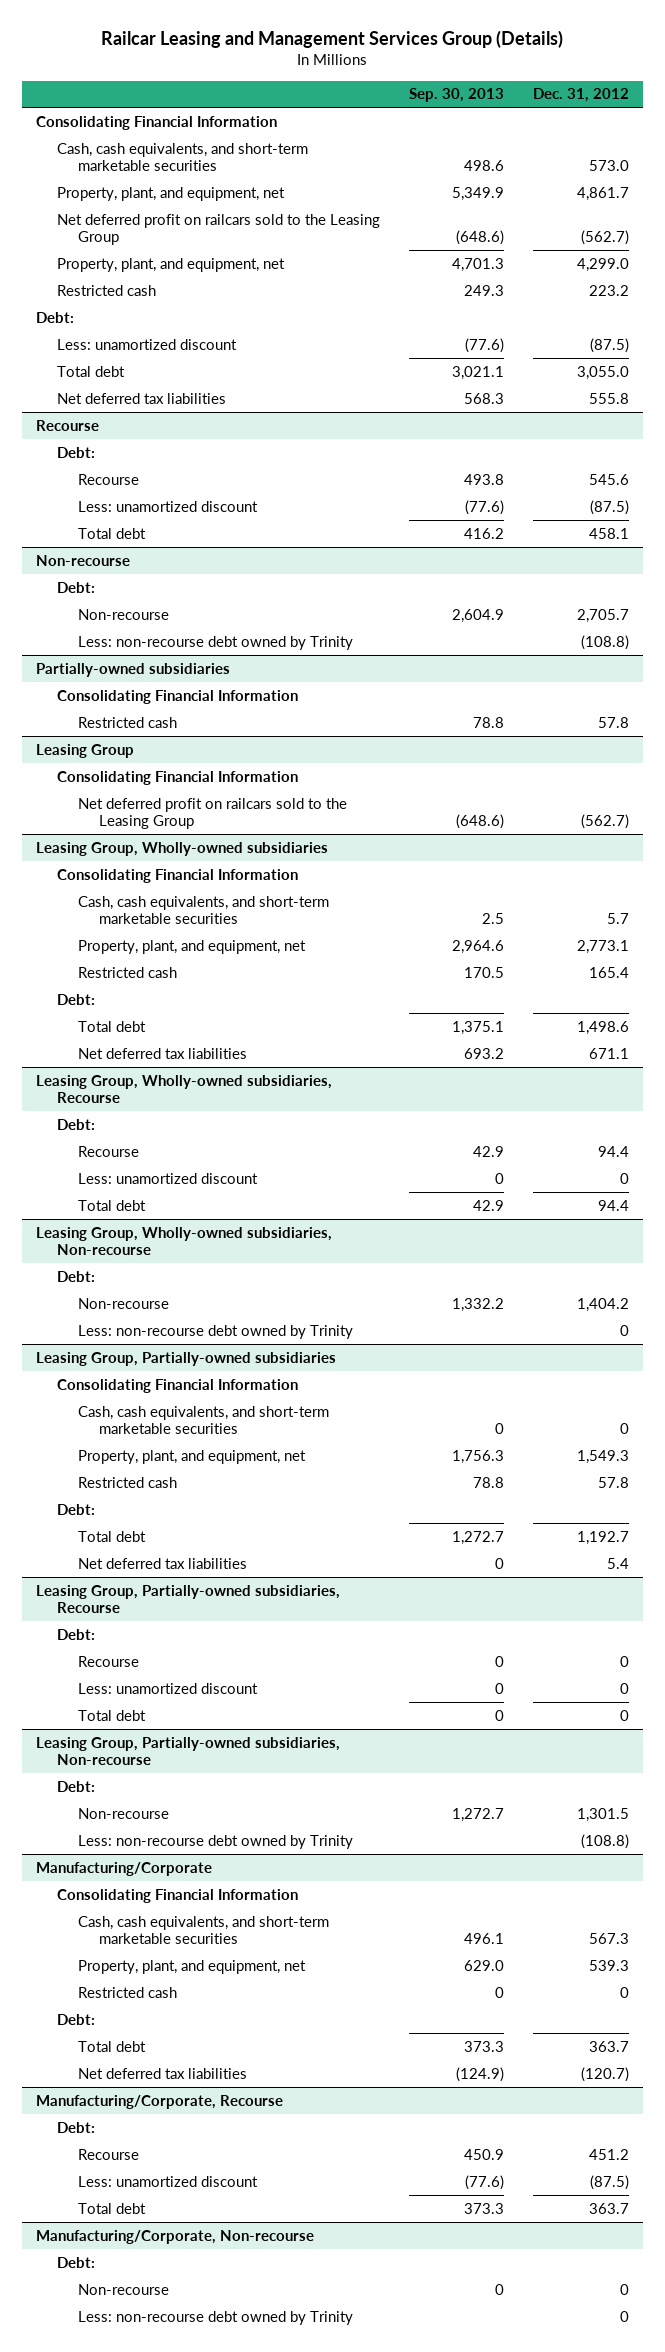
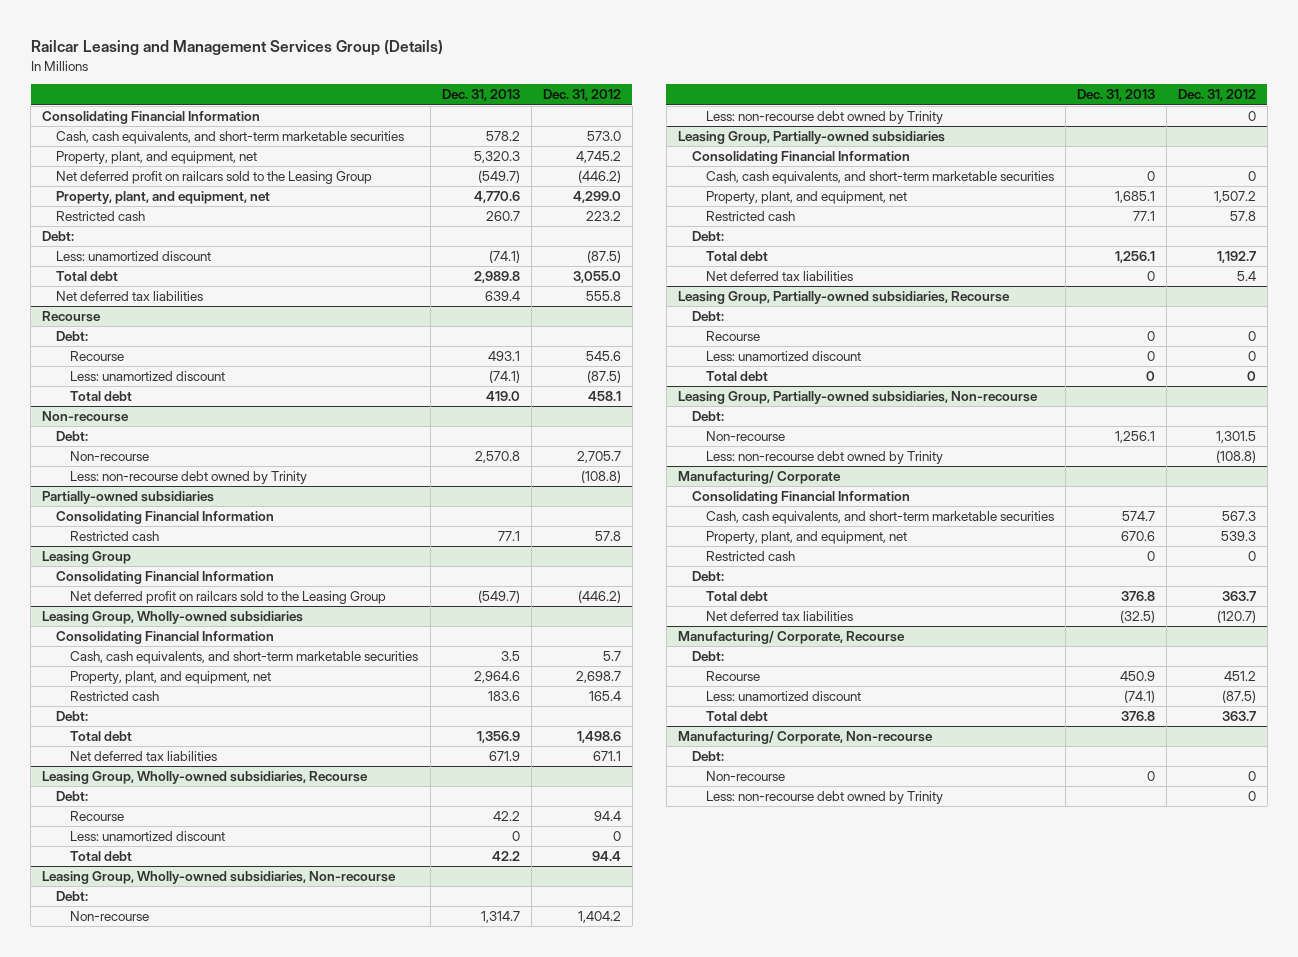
- | Sep. 30, 2013 | Dec. 31, 2012
+ | Dec. 31, 2013 | Dec. 31, 2012
- Property, plant, and equipment, net | 5,349.9 | 4,861.7
- Net deferred profit on railcars sold to the Leasing Group | (648.6) | (562.7)
+ Property, plant, and equipment, net | 5,320.3 | 4,745.2
+ Net deferred profit on railcars sold to the Leasing Group | (549.7) | (446.2)
@ Leasing Group
- Net deferred profit on railcars sold to the Leasing Group | (648.6) | (562.7)
+ Net deferred profit on railcars sold to the Leasing Group | (549.7) | (446.2)
@ Leasing Group, Wholly-owned subsidiaries
- Property, plant, and equipment, net | 2,964.6 | 2,773.1
+ Property, plant, and equipment, net | 2,964.6 | 2,698.7
@ Leasing Group, Partially-owned subsidiaries
- Property, plant, and equipment, net | 1,756.3 | 1,549.3
+ Property, plant, and equipment, net | 1,685.1 | 1,507.2
- Manufacturing/Corporate
+ Manufacturing/ Corporate
- Manufacturing/Corporate, Recourse
+ Manufacturing/ Corporate, Recourse
- Manufacturing/Corporate, Non-recourse
+ Manufacturing/ Corporate, Non-recourse

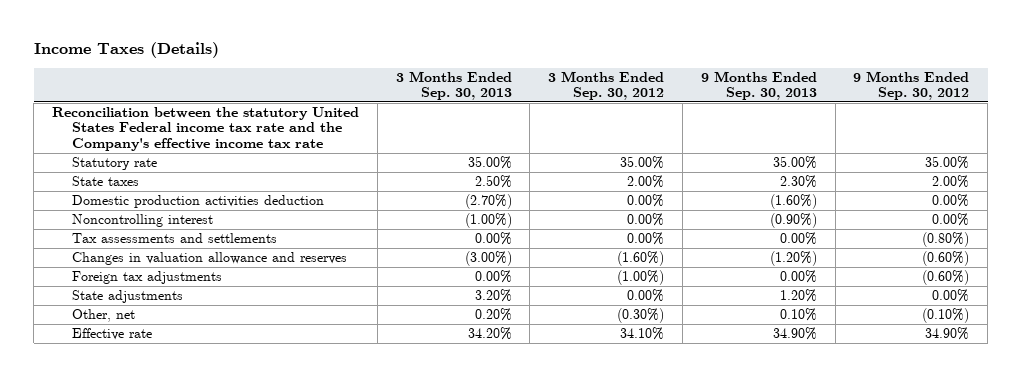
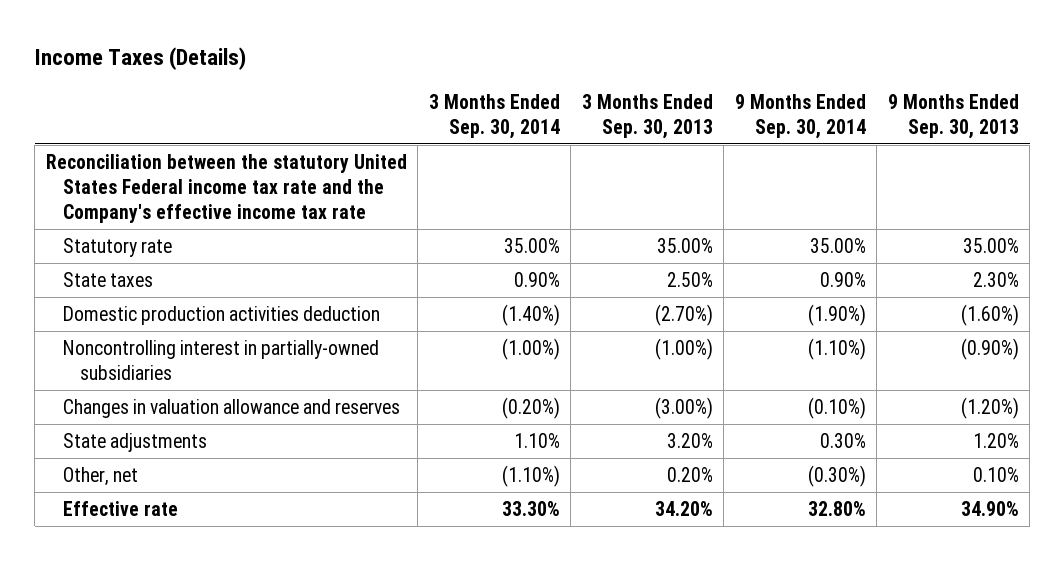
- | 3 Months Ended Sep. 30, 2013 | 3 Months Ended Sep. 30, 2012 | 9 Months Ended Sep. 30, 2013 | 9 Months Ended Sep. 30, 2012
+ | 3 Months Ended Sep. 30, 2014 | 3 Months Ended Sep. 30, 2013 | 9 Months Ended Sep. 30, 2014 | 9 Months Ended Sep. 30, 2013
- Noncontrolling interest | (1.00%) | 0.00% | (0.90%) | 0.00%
- Tax assessments and settlements | 0.00% | 0.00% | 0.00% | (0.80%)
+ Noncontrolling interest in partially-owned subsidiaries | (1.00%) | (1.00%) | (1.10%) | (0.90%)
- Foreign tax adjustments | 0.00% | (1.00%) | 0.00% | (0.60%)

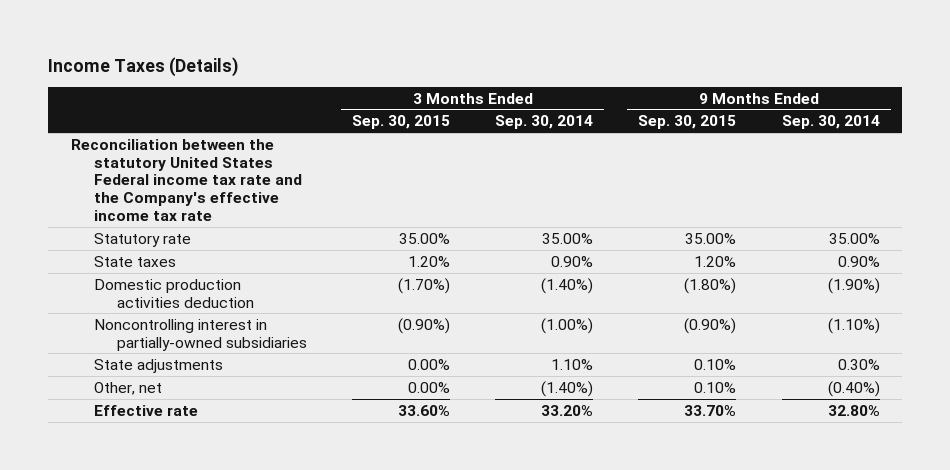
- | 3 Months Ended Sep. 30, 2014 | 3 Months Ended Sep. 30, 2013 | 9 Months Ended Sep. 30, 2014 | 9 Months Ended Sep. 30, 2013
+ | 3 Months Ended Sep. 30, 2015 | 3 Months Ended Sep. 30, 2014 | 9 Months Ended Sep. 30, 2015 | 9 Months Ended Sep. 30, 2014
- Changes in valuation allowance and reserves | (0.20%) | (3.00%) | (0.10%) | (1.20%)
- Other, net | (1.10%) | 0.20% | (0.30%) | 0.10%
- Effective rate | 33.30% | 34.20% | 32.80% | 34.90%
+ Other, net | 0.00% | (1.40%) | 0.10% | (0.40%)
+ Effective rate | 33.60% | 33.20% | 33.70% | 32.80%

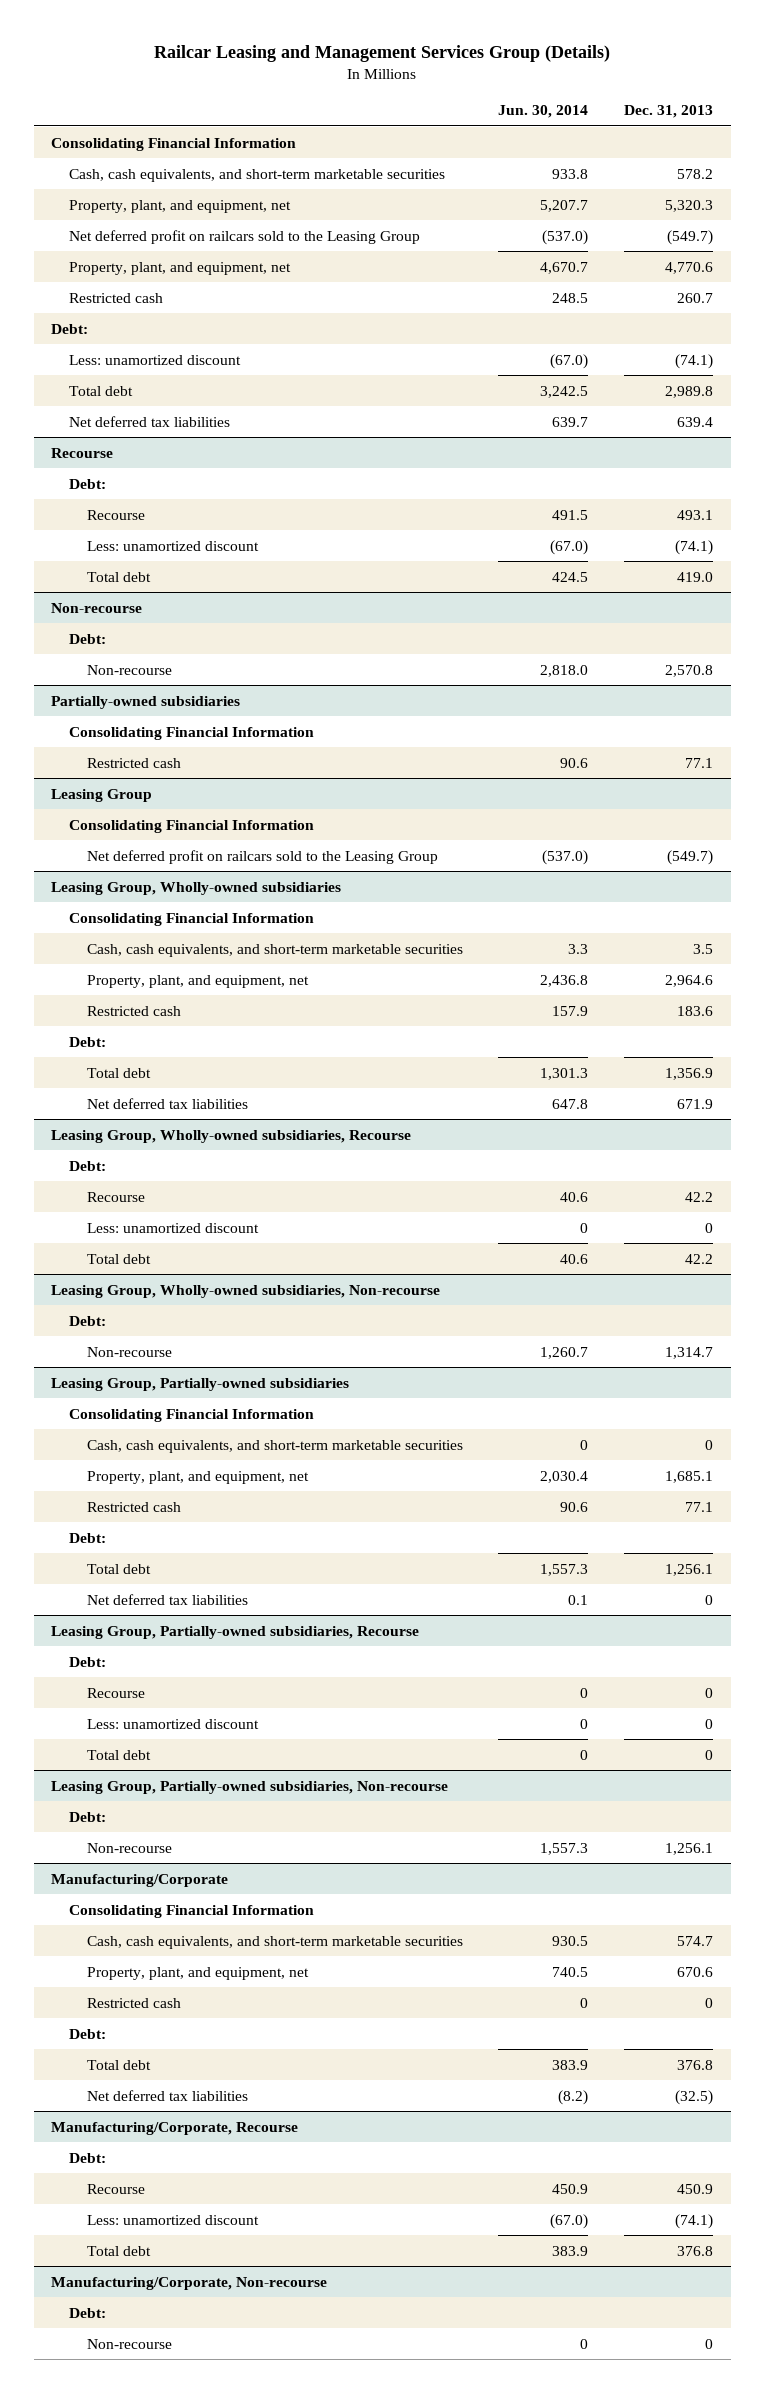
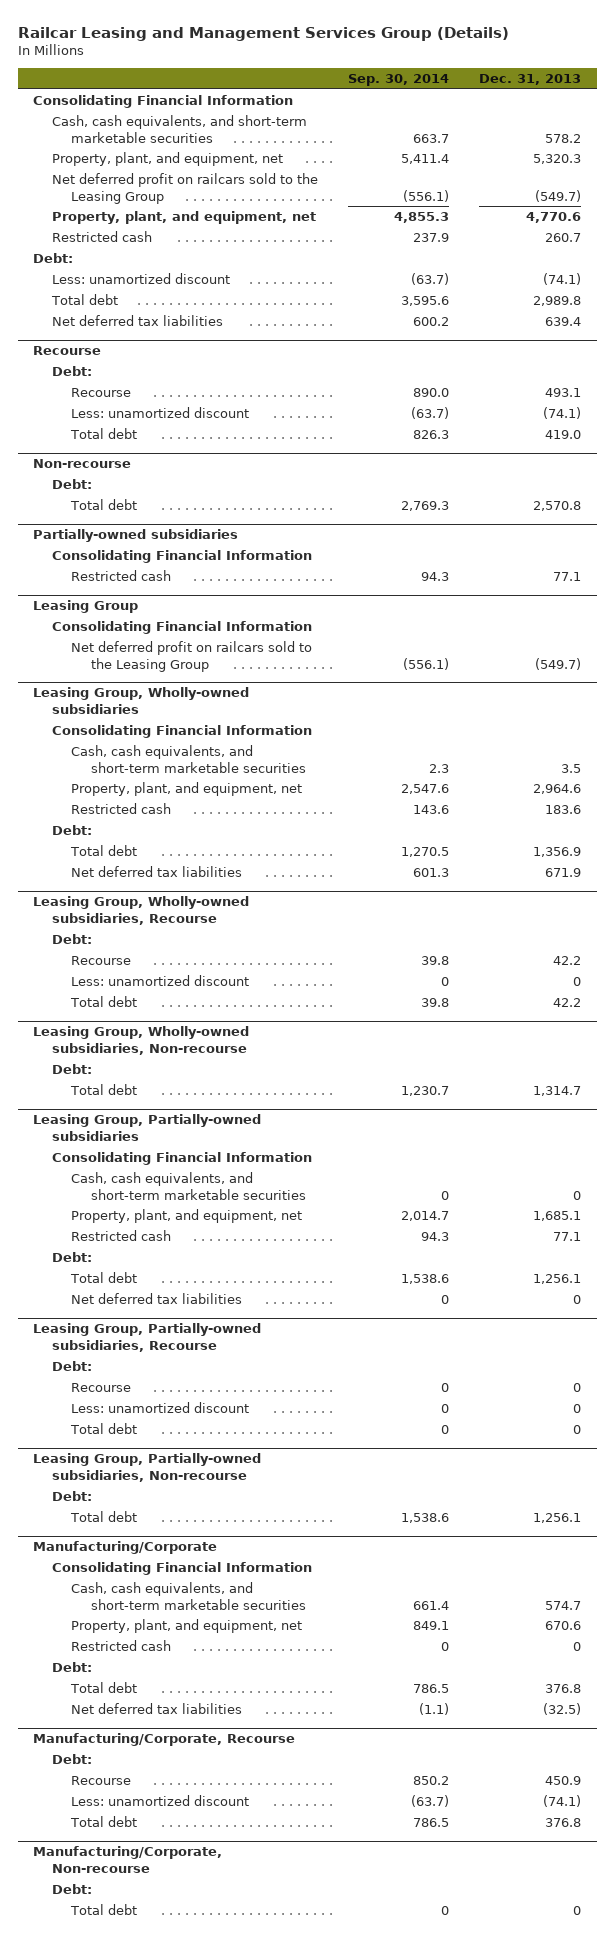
- | Jun. 30, 2014 | Dec. 31, 2013
+ | Sep. 30, 2014 | Dec. 31, 2013
@ Non-recourse
- Non-recourse | 2,818.0 | 2,570.8
+ Total debt | 2,769.3 | 2,570.8
@ Leasing Group, Wholly-owned subsidiaries, Non-recourse
- Non-recourse | 1,260.7 | 1,314.7
+ Total debt | 1,230.7 | 1,314.7
@ Leasing Group, Partially-owned subsidiaries, Non-recourse
- Non-recourse | 1,557.3 | 1,256.1
+ Total debt | 1,538.6 | 1,256.1
@ Manufacturing/Corporate, Non-recourse
- Non-recourse | 0 | 0
+ Total debt | 0 | 0

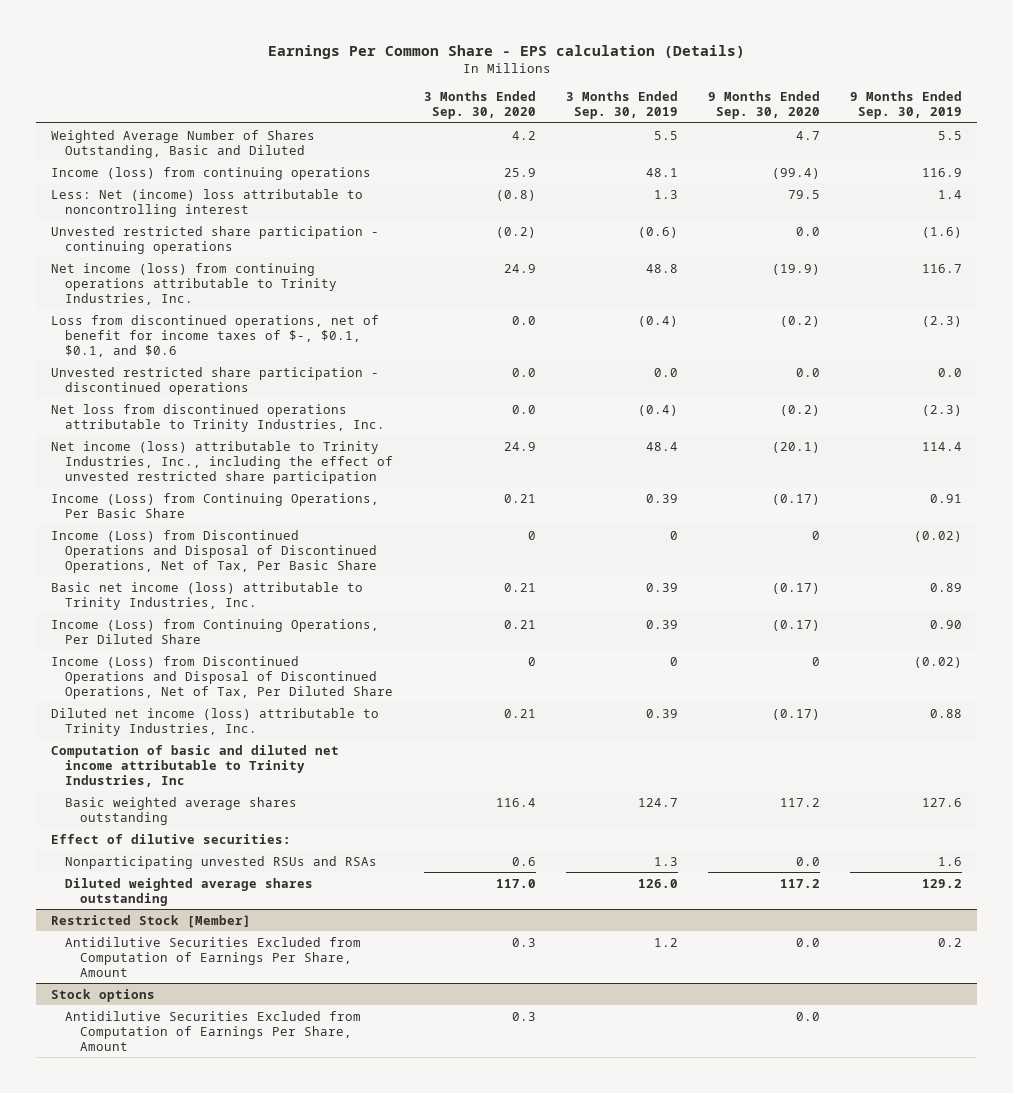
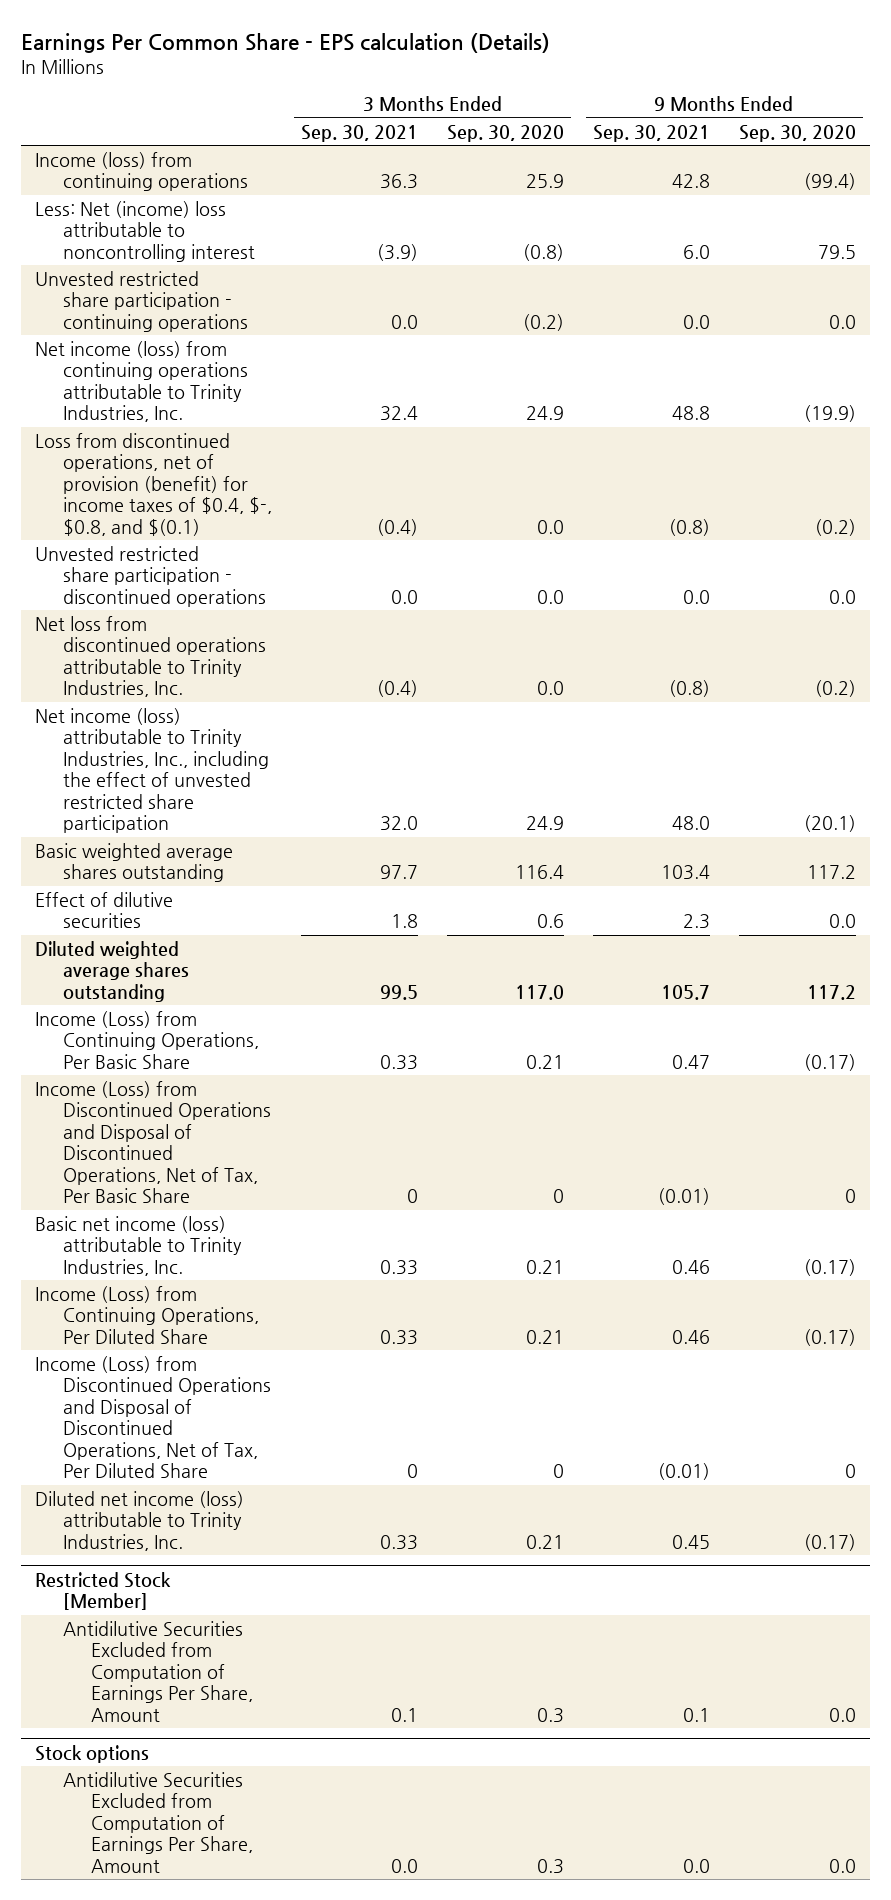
- | 3 Months Ended Sep. 30, 2020 | 3 Months Ended Sep. 30, 2019 | 9 Months Ended Sep. 30, 2020 | 9 Months Ended Sep. 30, 2019
+ | 3 Months Ended Sep. 30, 2021 | 3 Months Ended Sep. 30, 2020 | 9 Months Ended Sep. 30, 2021 | 9 Months Ended Sep. 30, 2020
- Weighted Average Number of Shares Outstanding, Basic and Diluted | 4.2 | 5.5 | 4.7 | 5.5
- Loss from discontinued operations, net of benefit for income taxes of $-, $0.1, $0.1, and $0.6 | 0.0 | (0.4) | (0.2) | (2.3)
+ Loss from discontinued operations, net of provision (benefit) for income taxes of $0.4, $-, $0.8, and $(0.1) | (0.4) | 0.0 | (0.8) | (0.2)
moved up: Basic weighted average shares outstanding | 97.7 | 116.4 | 103.4 | 117.2
+ Effect of dilutive securities | 1.8 | 0.6 | 2.3 | 0.0
moved up: Diluted weighted average shares outstanding | 99.5 | 117.0 | 105.7 | 117.2
- Computation of basic and diluted net income attributable to Trinity Industries, Inc
- Effect of dilutive securities:
- Nonparticipating unvested RSUs and RSAs | 0.6 | 1.3 | 0.0 | 1.6

